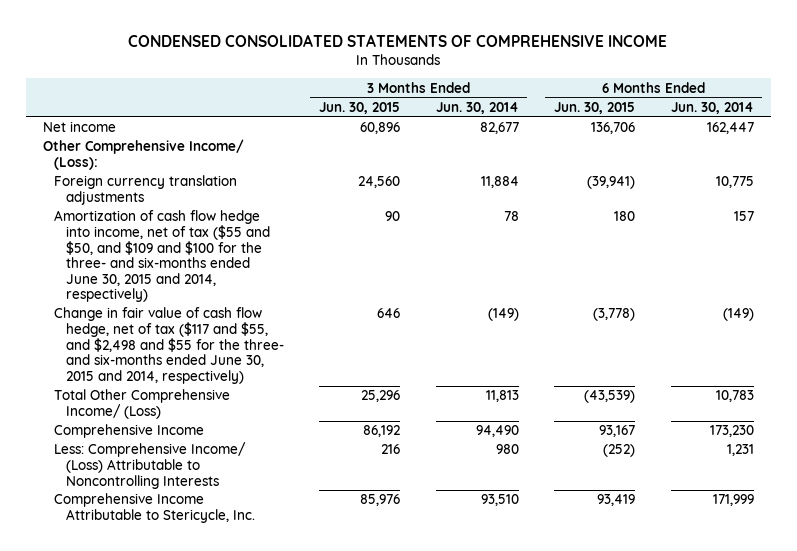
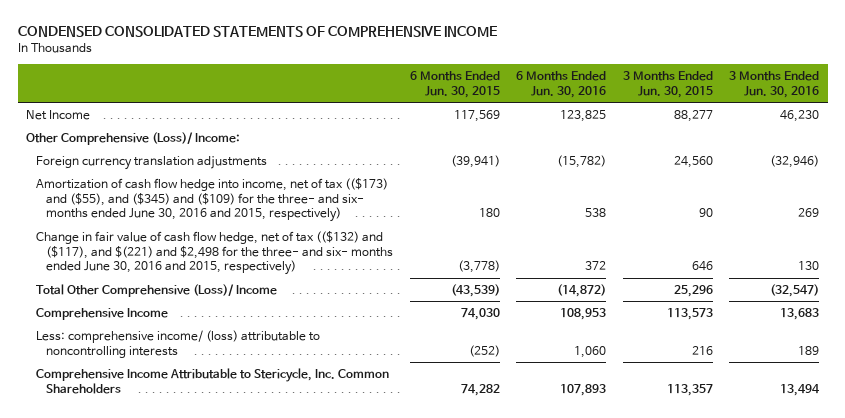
- | 3 Months Ended Jun. 30, 2015 | 3 Months Ended Jun. 30, 2014 | 6 Months Ended Jun. 30, 2015 | 6 Months Ended Jun. 30, 2014
+ | 6 Months Ended Jun. 30, 2015 | 6 Months Ended Jun. 30, 2016 | 3 Months Ended Jun. 30, 2015 | 3 Months Ended Jun. 30, 2016
- Net income | 60,896 | 82,677 | 136,706 | 162,447
- Other Comprehensive Income/ (Loss):
+ Net Income | 117,569 | 123,825 | 88,277 | 46,230
+ Other Comprehensive (Loss)/ Income:
- Amortization of cash flow hedge into income, net of tax ($55 and $50, and $109 and $100 for the three- and six-months ended June 30, 2015 and 2014, respectively) | 90 | 78 | 180 | 157
- Change in fair value of cash flow hedge, net of tax ($117 and $55, and $2,498 and $55 for the three- and six-months ended June 30, 2015 and 2014, respectively) | 646 | (149) | (3,778) | (149)
- Total Other Comprehensive Income/ (Loss) | 25,296 | 11,813 | (43,539) | 10,783
- Comprehensive Income | 86,192 | 94,490 | 93,167 | 173,230
- Less: Comprehensive Income/ (Loss) Attributable to Noncontrolling Interests | 216 | 980 | (252) | 1,231
- Comprehensive Income Attributable to Stericycle, Inc. | 85,976 | 93,510 | 93,419 | 171,999
+ Amortization of cash flow hedge into income, net of tax (($173) and ($55), and ($345) and ($109) for the three- and six- months ended June 30, 2016 and 2015, respectively) | 180 | 538 | 90 | 269
+ Change in fair value of cash flow hedge, net of tax (($132) and ($117), and $(221) and $2,498 for the three- and six- months ended June 30, 2016 and 2015, respectively) | (3,778) | 372 | 646 | 130
+ Total Other Comprehensive (Loss)/ Income | (43,539) | (14,872) | 25,296 | (32,547)
+ Comprehensive Income | 74,030 | 108,953 | 113,573 | 13,683
+ Less: comprehensive income/ (loss) attributable to noncontrolling interests | (252) | 1,060 | 216 | 189
+ Comprehensive Income Attributable to Stericycle, Inc. Common Shareholders | 74,282 | 107,893 | 113,357 | 13,494

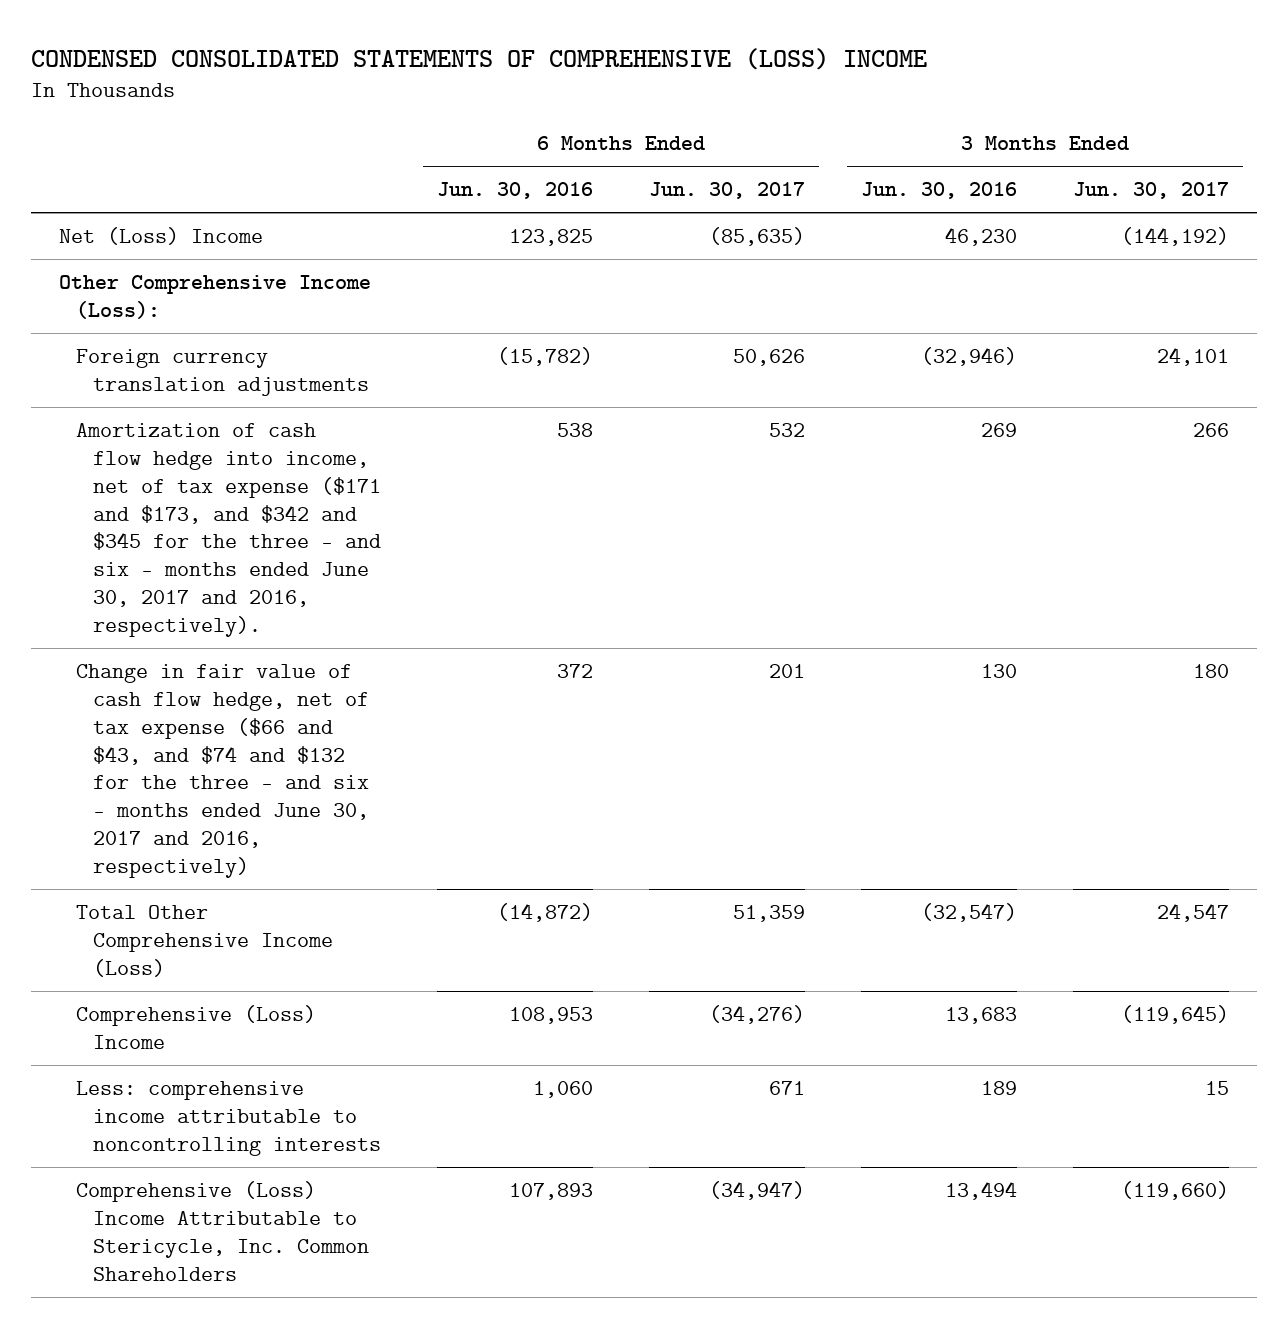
- CONDENSED CONSOLIDATED STATEMENTS OF COMPREHENSIVE INCOME
+ CONDENSED CONSOLIDATED STATEMENTS OF COMPREHENSIVE (LOSS) INCOME
- | 6 Months Ended Jun. 30, 2015 | 6 Months Ended Jun. 30, 2016 | 3 Months Ended Jun. 30, 2015 | 3 Months Ended Jun. 30, 2016
+ | 6 Months Ended Jun. 30, 2016 | 6 Months Ended Jun. 30, 2017 | 3 Months Ended Jun. 30, 2016 | 3 Months Ended Jun. 30, 2017
- Net Income | 117,569 | 123,825 | 88,277 | 46,230
- Other Comprehensive (Loss)/ Income:
+ Net (Loss) Income | 123,825 | (85,635) | 46,230 | (144,192)
+ Other Comprehensive Income (Loss):
- Amortization of cash flow hedge into income, net of tax (($173) and ($55), and ($345) and ($109) for the three- and six- months ended June 30, 2016 and 2015, respectively) | 180 | 538 | 90 | 269
- Change in fair value of cash flow hedge, net of tax (($132) and ($117), and $(221) and $2,498 for the three- and six- months ended June 30, 2016 and 2015, respectively) | (3,778) | 372 | 646 | 130
- Total Other Comprehensive (Loss)/ Income | (43,539) | (14,872) | 25,296 | (32,547)
- Comprehensive Income | 74,030 | 108,953 | 113,573 | 13,683
- Less: comprehensive income/ (loss) attributable to noncontrolling interests | (252) | 1,060 | 216 | 189
- Comprehensive Income Attributable to Stericycle, Inc. Common Shareholders | 74,282 | 107,893 | 113,357 | 13,494
+ Amortization of cash flow hedge into income, net of tax expense ($171 and $173, and $342 and $345 for the three - and six - months ended June 30, 2017 and 2016, respectively). | 538 | 532 | 269 | 266
+ Change in fair value of cash flow hedge, net of tax expense ($66 and $43, and $74 and $132 for the three - and six - months ended June 30, 2017 and 2016, respectively) | 372 | 201 | 130 | 180
+ Total Other Comprehensive Income (Loss) | (14,872) | 51,359 | (32,547) | 24,547
+ Comprehensive (Loss) Income | 108,953 | (34,276) | 13,683 | (119,645)
+ Less: comprehensive income attributable to noncontrolling interests | 1,060 | 671 | 189 | 15
+ Comprehensive (Loss) Income Attributable to Stericycle, Inc. Common Shareholders | 107,893 | (34,947) | 13,494 | (119,660)

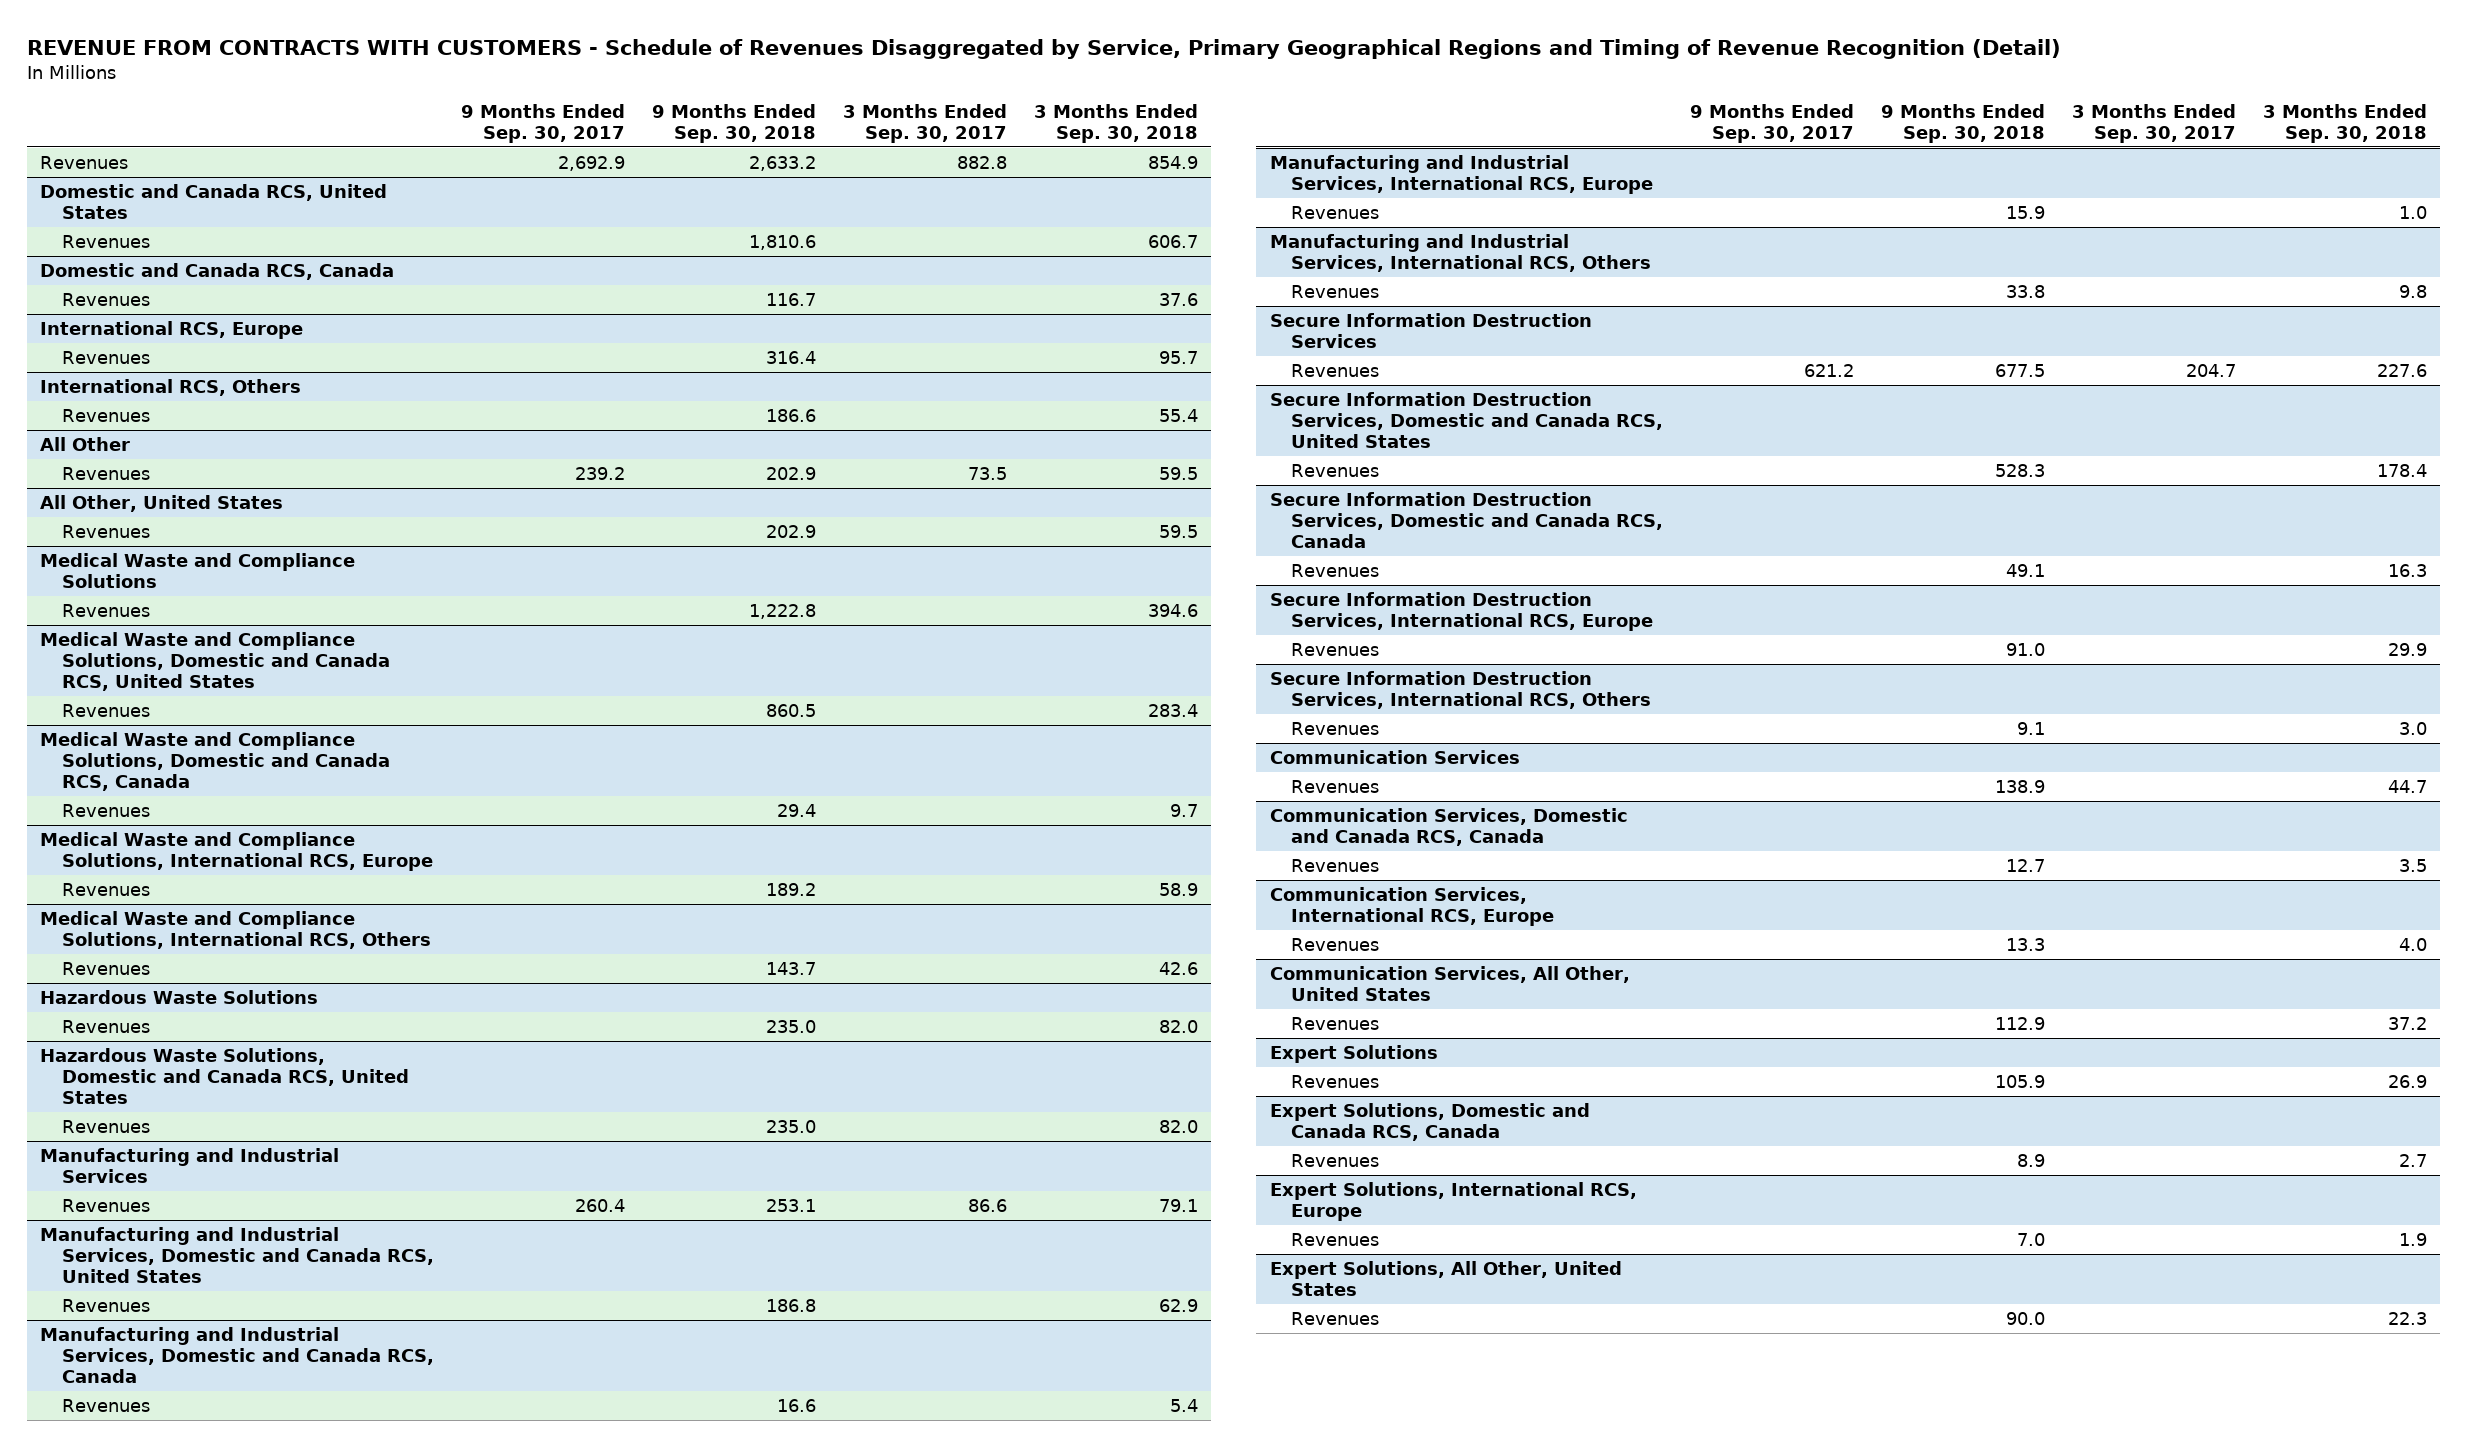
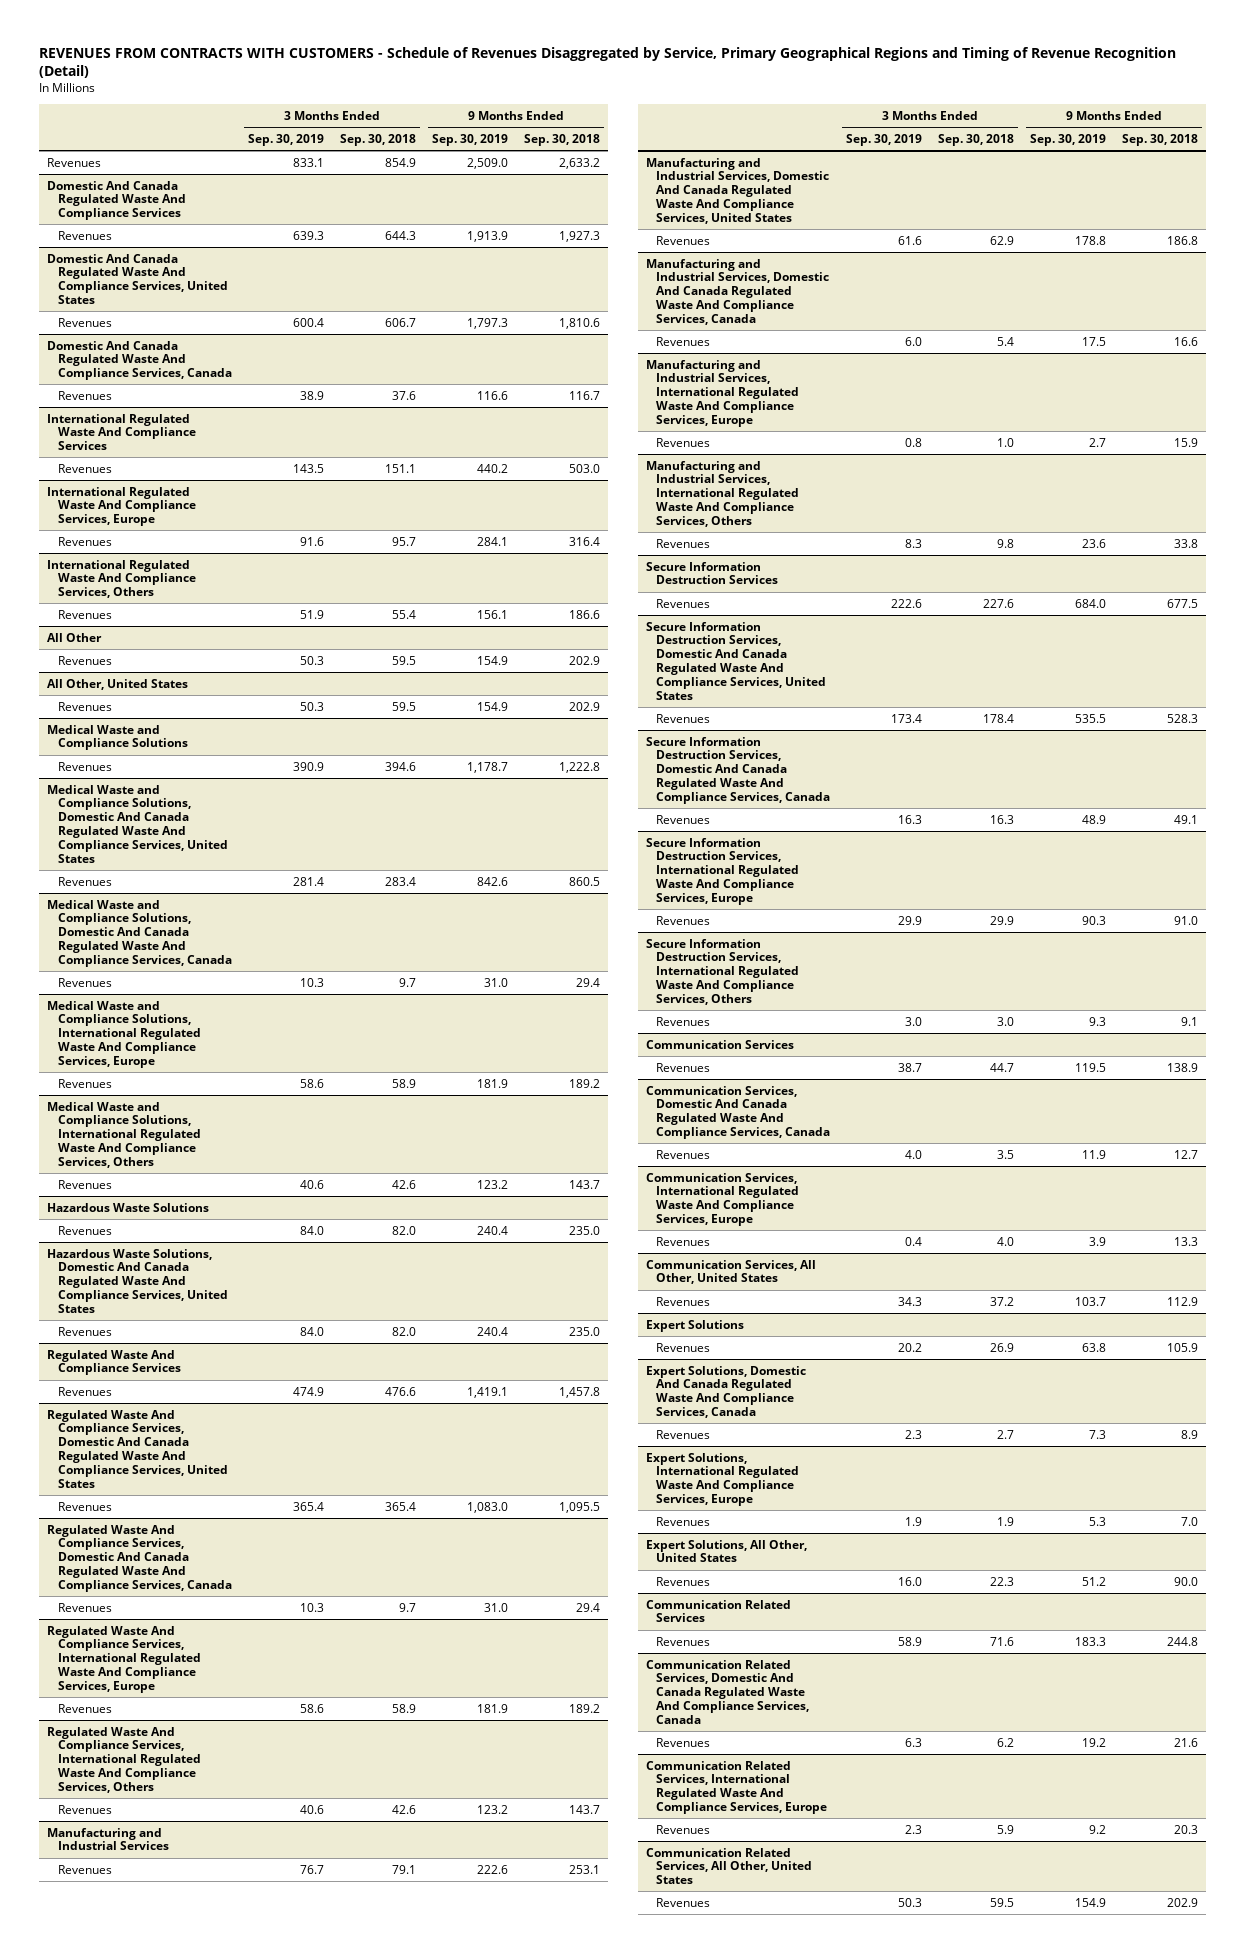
- REVENUE FROM CONTRACTS WITH CUSTOMERS - Schedule of Revenues Disaggregated by Service, Primary Geographical Regions and Timing of Revenue Recognition (Detail)
+ REVENUES FROM CONTRACTS WITH CUSTOMERS - Schedule of Revenues Disaggregated by Service, Primary Geographical Regions and Timing of Revenue Recognition (Detail)
- | 9 Months Ended Sep. 30, 2017 | 9 Months Ended Sep. 30, 2018 | 3 Months Ended Sep. 30, 2017 | 3 Months Ended Sep. 30, 2018
+ | 3 Months Ended Sep. 30, 2019 | 3 Months Ended Sep. 30, 2018 | 9 Months Ended Sep. 30, 2019 | 9 Months Ended Sep. 30, 2018
- Domestic and Canada RCS, United States
+ Domestic And Canada Regulated Waste And Compliance Services
+ Revenues | 639.3 | 644.3 | 1,913.9 | 1,927.3
+ Domestic And Canada Regulated Waste And Compliance Services, United States
- Domestic and Canada RCS, Canada
+ Domestic And Canada Regulated Waste And Compliance Services, Canada
- International RCS, Europe
+ International Regulated Waste And Compliance Services
+ Revenues | 143.5 | 151.1 | 440.2 | 503.0
+ International Regulated Waste And Compliance Services, Europe
- International RCS, Others
+ International Regulated Waste And Compliance Services, Others
- Medical Waste and Compliance Solutions, Domestic and Canada RCS, United States
+ Medical Waste and Compliance Solutions, Domestic And Canada Regulated Waste And Compliance Services, United States
- Medical Waste and Compliance Solutions, Domestic and Canada RCS, Canada
+ Medical Waste and Compliance Solutions, Domestic And Canada Regulated Waste And Compliance Services, Canada
- Medical Waste and Compliance Solutions, International RCS, Europe
+ Medical Waste and Compliance Solutions, International Regulated Waste And Compliance Services, Europe
- Medical Waste and Compliance Solutions, International RCS, Others
+ Medical Waste and Compliance Solutions, International Regulated Waste And Compliance Services, Others
- Hazardous Waste Solutions, Domestic and Canada RCS, United States
+ Hazardous Waste Solutions, Domestic And Canada Regulated Waste And Compliance Services, United States
+ Regulated Waste And Compliance Services
+ Revenues | 474.9 | 476.6 | 1,419.1 | 1,457.8
+ Regulated Waste And Compliance Services, Domestic And Canada Regulated Waste And Compliance Services, United States
+ Revenues | 365.4 | 365.4 | 1,083.0 | 1,095.5
+ Regulated Waste And Compliance Services, Domestic And Canada Regulated Waste And Compliance Services, Canada
+ Revenues | 10.3 | 9.7 | 31.0 | 29.4
+ Regulated Waste And Compliance Services, International Regulated Waste And Compliance Services, Europe
+ Revenues | 58.6 | 58.9 | 181.9 | 189.2
+ Regulated Waste And Compliance Services, International Regulated Waste And Compliance Services, Others
+ Revenues | 40.6 | 42.6 | 123.2 | 143.7
- Manufacturing and Industrial Services, Domestic and Canada RCS, United States
+ Manufacturing and Industrial Services, Domestic And Canada Regulated Waste And Compliance Services, United States
- Manufacturing and Industrial Services, Domestic and Canada RCS, Canada
+ Manufacturing and Industrial Services, Domestic And Canada Regulated Waste And Compliance Services, Canada
- Manufacturing and Industrial Services, International RCS, Europe
+ Manufacturing and Industrial Services, International Regulated Waste And Compliance Services, Europe
- Manufacturing and Industrial Services, International RCS, Others
+ Manufacturing and Industrial Services, International Regulated Waste And Compliance Services, Others
- Secure Information Destruction Services, Domestic and Canada RCS, United States
+ Secure Information Destruction Services, Domestic And Canada Regulated Waste And Compliance Services, United States
- Secure Information Destruction Services, Domestic and Canada RCS, Canada
+ Secure Information Destruction Services, Domestic And Canada Regulated Waste And Compliance Services, Canada
- Secure Information Destruction Services, International RCS, Europe
+ Secure Information Destruction Services, International Regulated Waste And Compliance Services, Europe
- Secure Information Destruction Services, International RCS, Others
+ Secure Information Destruction Services, International Regulated Waste And Compliance Services, Others
- Communication Services, Domestic and Canada RCS, Canada
+ Communication Services, Domestic And Canada Regulated Waste And Compliance Services, Canada
- Communication Services, International RCS, Europe
+ Communication Services, International Regulated Waste And Compliance Services, Europe
- Expert Solutions, Domestic and Canada RCS, Canada
+ Expert Solutions, Domestic And Canada Regulated Waste And Compliance Services, Canada
- Expert Solutions, International RCS, Europe
+ Expert Solutions, International Regulated Waste And Compliance Services, Europe
+ Communication Related Services
+ Revenues | 58.9 | 71.6 | 183.3 | 244.8
+ Communication Related Services, Domestic And Canada Regulated Waste And Compliance Services, Canada
+ Revenues | 6.3 | 6.2 | 19.2 | 21.6
+ Communication Related Services, International Regulated Waste And Compliance Services, Europe
+ Revenues | 2.3 | 5.9 | 9.2 | 20.3
+ Communication Related Services, All Other, United States
+ Revenues | 50.3 | 59.5 | 154.9 | 202.9

